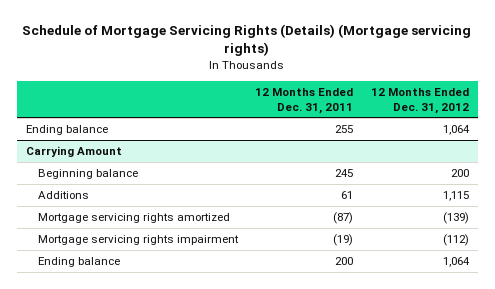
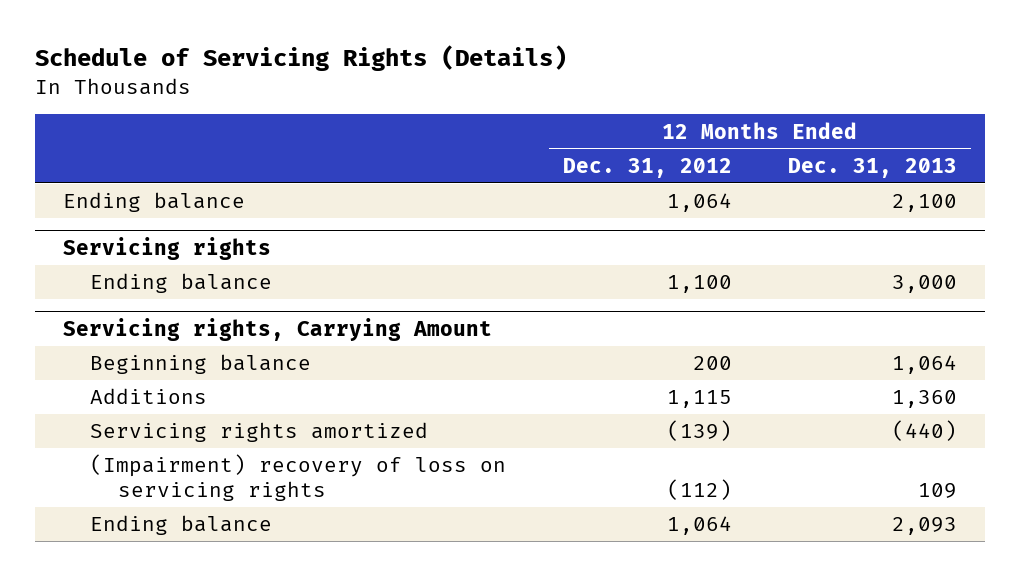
- Schedule of Mortgage Servicing Rights (Details) (Mortgage servicing rights)
+ Schedule of Servicing Rights (Details)
- | 12 Months Ended Dec. 31, 2011 | 12 Months Ended Dec. 31, 2012
+ | 12 Months Ended Dec. 31, 2012 | 12 Months Ended Dec. 31, 2013
- Carrying Amount
+ Servicing rights
+ Ending balance | 1,100 | 3,000
+ Servicing rights, Carrying Amount
- Mortgage servicing rights amortized | (87) | (139)
- Mortgage servicing rights impairment | (19) | (112)
+ Servicing rights amortized | (139) | (440)
+ (Impairment) recovery of loss on servicing rights | (112) | 109

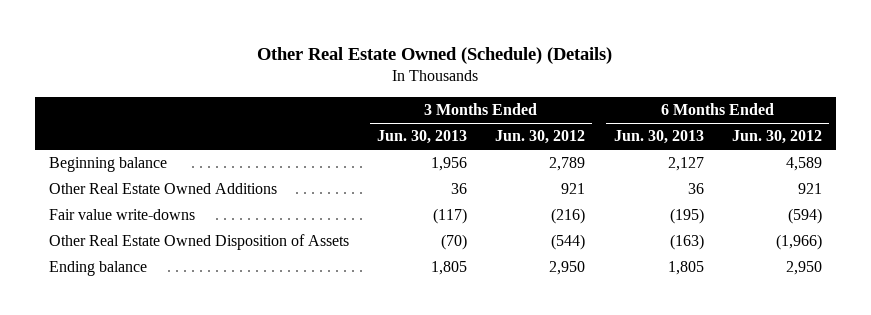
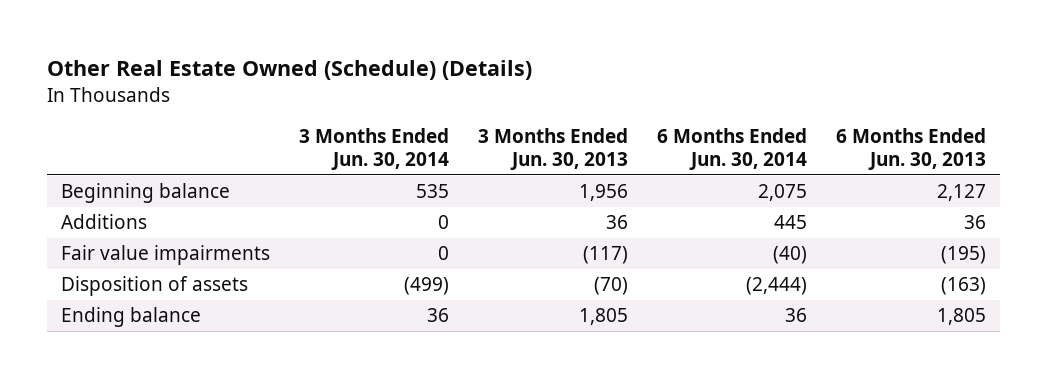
- | 3 Months Ended Jun. 30, 2013 | 3 Months Ended Jun. 30, 2012 | 6 Months Ended Jun. 30, 2013 | 6 Months Ended Jun. 30, 2012
+ | 3 Months Ended Jun. 30, 2014 | 3 Months Ended Jun. 30, 2013 | 6 Months Ended Jun. 30, 2014 | 6 Months Ended Jun. 30, 2013
- Other Real Estate Owned Additions | 36 | 921 | 36 | 921
- Fair value write-downs | (117) | (216) | (195) | (594)
- Other Real Estate Owned Disposition of Assets | (70) | (544) | (163) | (1,966)
+ Additions | 0 | 36 | 445 | 36
+ Fair value impairments | 0 | (117) | (40) | (195)
+ Disposition of assets | (499) | (70) | (2,444) | (163)

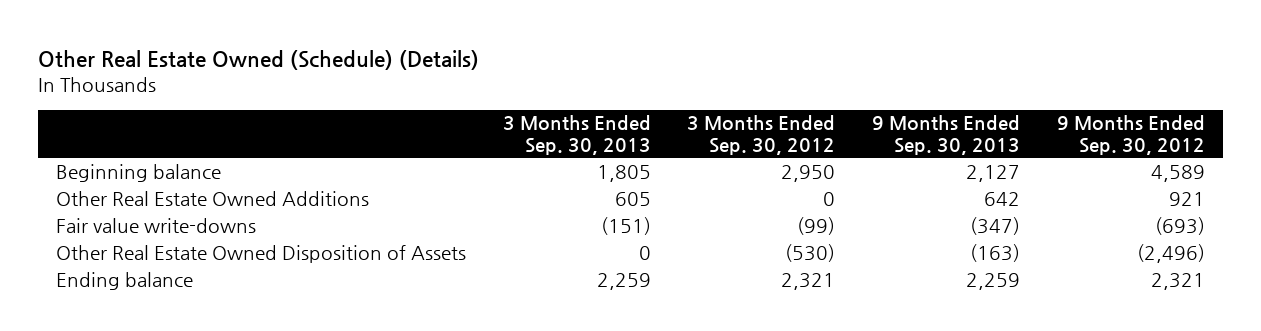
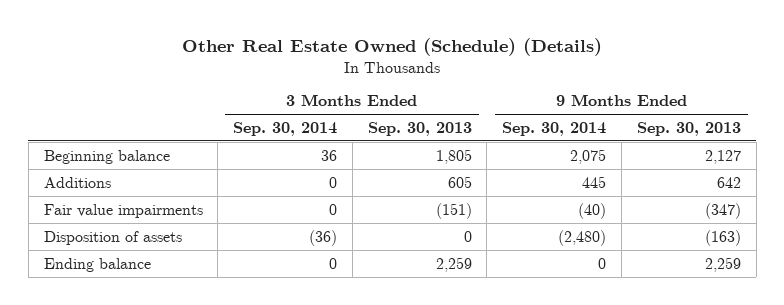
- | 3 Months Ended Sep. 30, 2013 | 3 Months Ended Sep. 30, 2012 | 9 Months Ended Sep. 30, 2013 | 9 Months Ended Sep. 30, 2012
+ | 3 Months Ended Sep. 30, 2014 | 3 Months Ended Sep. 30, 2013 | 9 Months Ended Sep. 30, 2014 | 9 Months Ended Sep. 30, 2013
- Other Real Estate Owned Additions | 605 | 0 | 642 | 921
- Fair value write-downs | (151) | (99) | (347) | (693)
- Other Real Estate Owned Disposition of Assets | 0 | (530) | (163) | (2,496)
+ Additions | 0 | 605 | 445 | 642
+ Fair value impairments | 0 | (151) | (40) | (347)
+ Disposition of assets | (36) | 0 | (2,480) | (163)

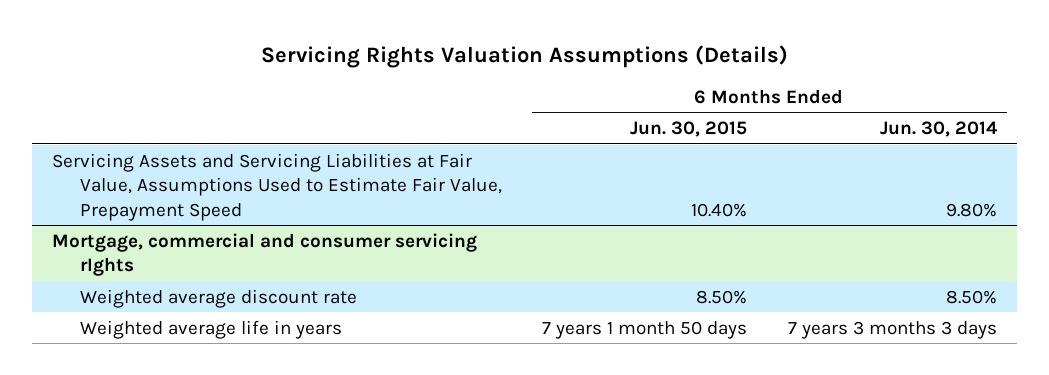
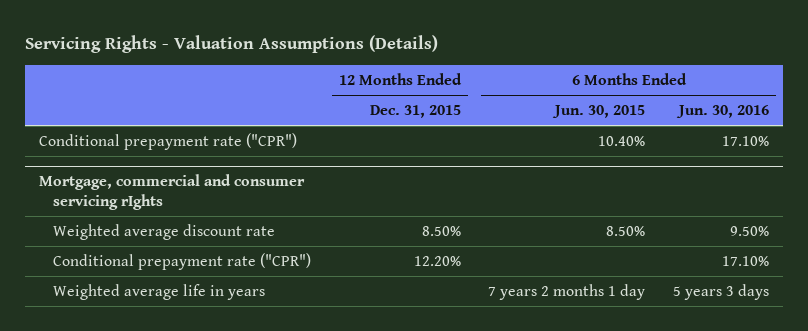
- Servicing Rights Valuation Assumptions (Details)
+ Servicing Rights - Valuation Assumptions (Details)
- | 6 Months Ended Jun. 30, 2015 | 6 Months Ended Jun. 30, 2014
+ | 12 Months Ended Dec. 31, 2015 | 6 Months Ended Jun. 30, 2015 | 6 Months Ended Jun. 30, 2016
- Servicing Assets and Servicing Liabilities at Fair Value, Assumptions Used to Estimate Fair Value, Prepayment Speed | 10.40% | 9.80%
+ Conditional prepayment rate ("CPR") | | 10.40% | 17.10%
@ Mortgage, commercial and consumer servicing rIghts
- Weighted average life in years | 7 years 1 month 50 days | 7 years 3 months 3 days
+ Conditional prepayment rate ("CPR") | 12.20% | | 17.10%
+ Weighted average life in years | | 7 years 2 months 1 day | 5 years 3 days

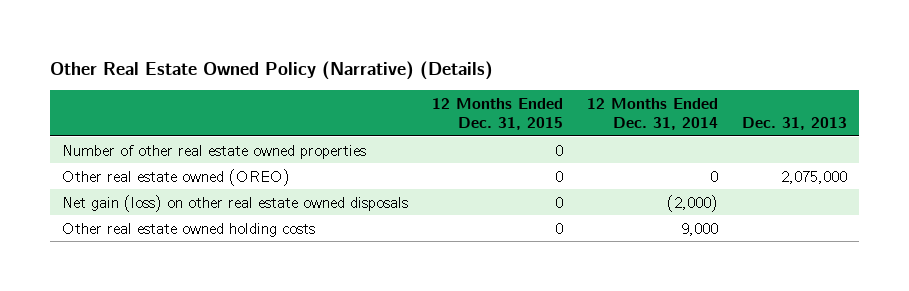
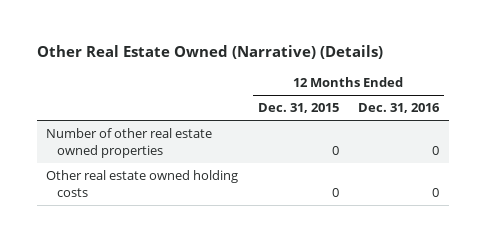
- Other Real Estate Owned Policy (Narrative) (Details)
+ Other Real Estate Owned (Narrative) (Details)
- | 12 Months Ended Dec. 31, 2015 | 12 Months Ended Dec. 31, 2014 | Dec. 31, 2013
+ | 12 Months Ended Dec. 31, 2015 | 12 Months Ended Dec. 31, 2016
- Other real estate owned (OREO) | 0 | 0 | 2,075,000
- Net gain (loss) on other real estate owned disposals | 0 | (2,000) |

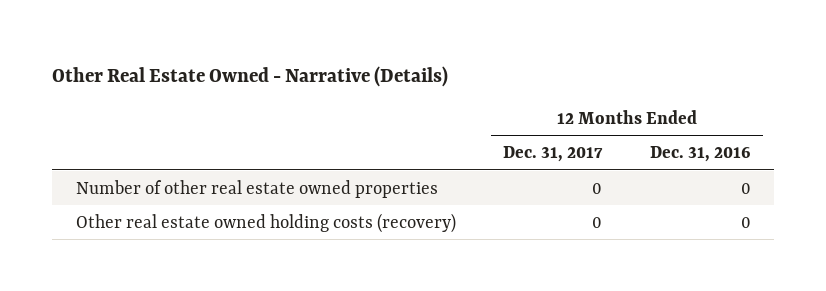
- Other Real Estate Owned (Narrative) (Details)
+ Other Real Estate Owned - Narrative (Details)
- | 12 Months Ended Dec. 31, 2015 | 12 Months Ended Dec. 31, 2016
+ | 12 Months Ended Dec. 31, 2017 | 12 Months Ended Dec. 31, 2016
- Other real estate owned holding costs | 0 | 0
+ Other real estate owned holding costs (recovery) | 0 | 0

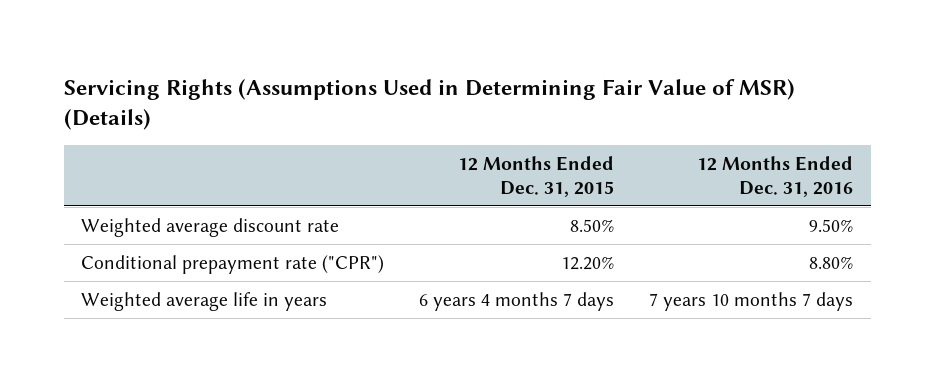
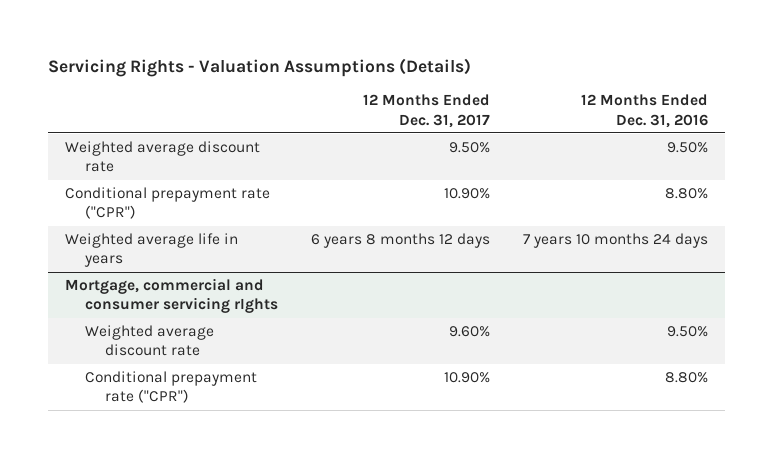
- Servicing Rights (Assumptions Used in Determining Fair Value of MSR) (Details)
+ Servicing Rights - Valuation Assumptions (Details)
- | 12 Months Ended Dec. 31, 2015 | 12 Months Ended Dec. 31, 2016
+ | 12 Months Ended Dec. 31, 2017 | 12 Months Ended Dec. 31, 2016
- Weighted average life in years | 6 years 4 months 7 days | 7 years 10 months 7 days
+ Weighted average life in years | 6 years 8 months 12 days | 7 years 10 months 24 days
+ Mortgage, commercial and consumer servicing rIghts
+ Weighted average discount rate | 9.60% | 9.50%
+ Conditional prepayment rate ("CPR") | 10.90% | 8.80%

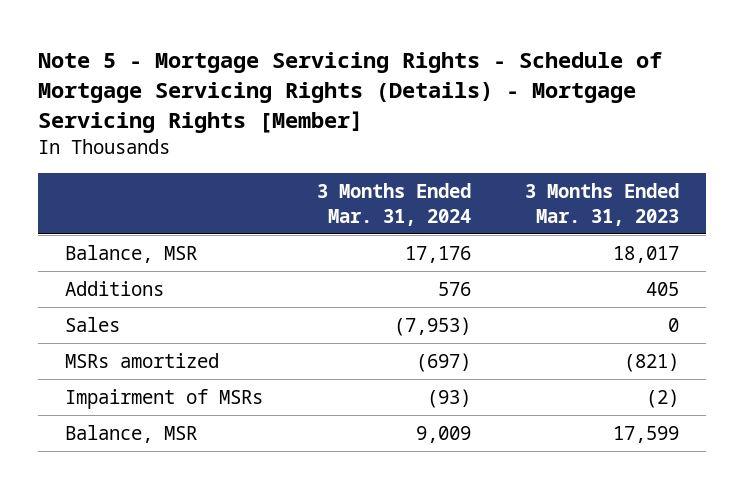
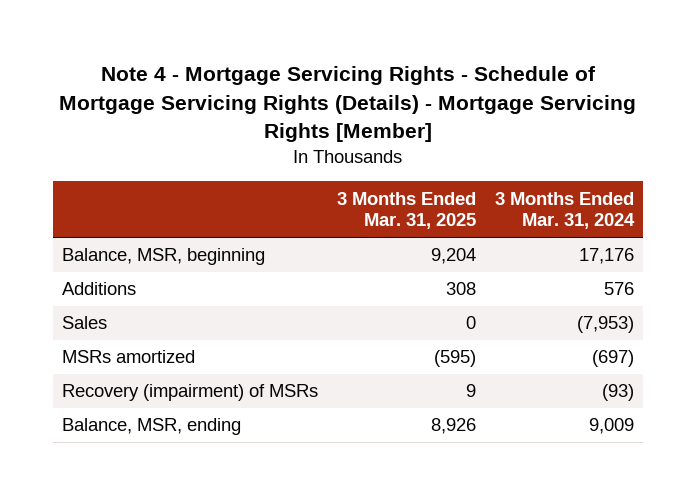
- Note 5 - Mortgage Servicing Rights - Schedule of Mortgage Servicing Rights (Details) - Mortgage Servicing Rights [Member]
+ Note 4 - Mortgage Servicing Rights - Schedule of Mortgage Servicing Rights (Details) - Mortgage Servicing Rights [Member]
- | 3 Months Ended Mar. 31, 2024 | 3 Months Ended Mar. 31, 2023
+ | 3 Months Ended Mar. 31, 2025 | 3 Months Ended Mar. 31, 2024
- Balance, MSR | 17,176 | 18,017
+ Balance, MSR, beginning | 9,204 | 17,176
- Impairment of MSRs | (93) | (2)
- Balance, MSR | 9,009 | 17,599
+ Recovery (impairment) of MSRs | 9 | (93)
+ Balance, MSR, ending | 8,926 | 9,009

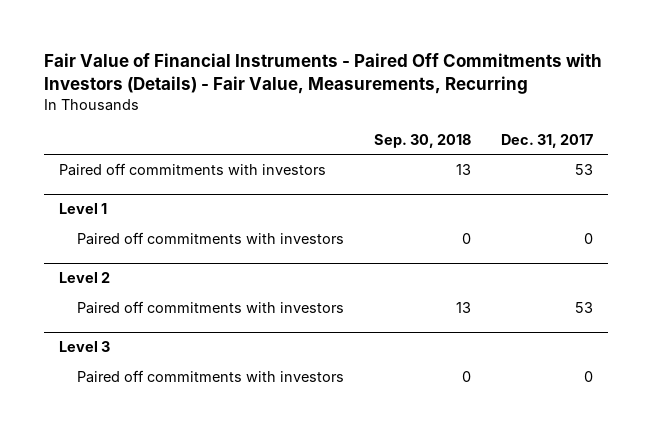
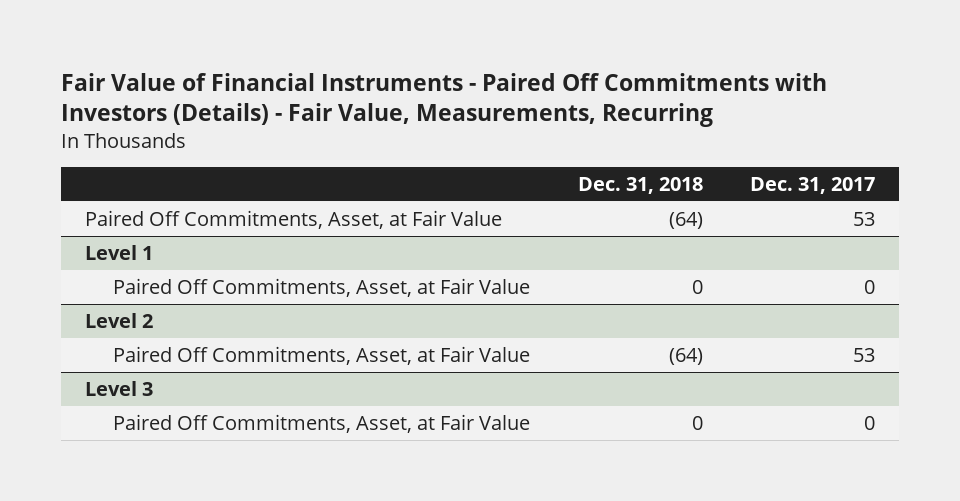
- | Sep. 30, 2018 | Dec. 31, 2017
+ | Dec. 31, 2018 | Dec. 31, 2017
- Paired off commitments with investors | 13 | 53
+ Paired Off Commitments, Asset, at Fair Value | (64) | 53
@ Level 1
- Paired off commitments with investors | 0 | 0
+ Paired Off Commitments, Asset, at Fair Value | 0 | 0
@ Level 2
- Paired off commitments with investors | 13 | 53
+ Paired Off Commitments, Asset, at Fair Value | (64) | 53
@ Level 3
- Paired off commitments with investors | 0 | 0
+ Paired Off Commitments, Asset, at Fair Value | 0 | 0

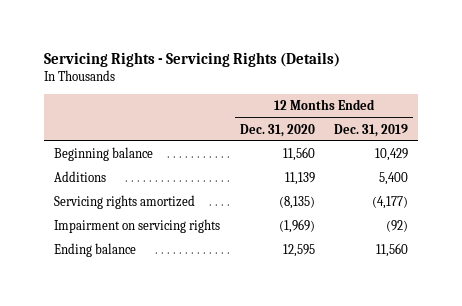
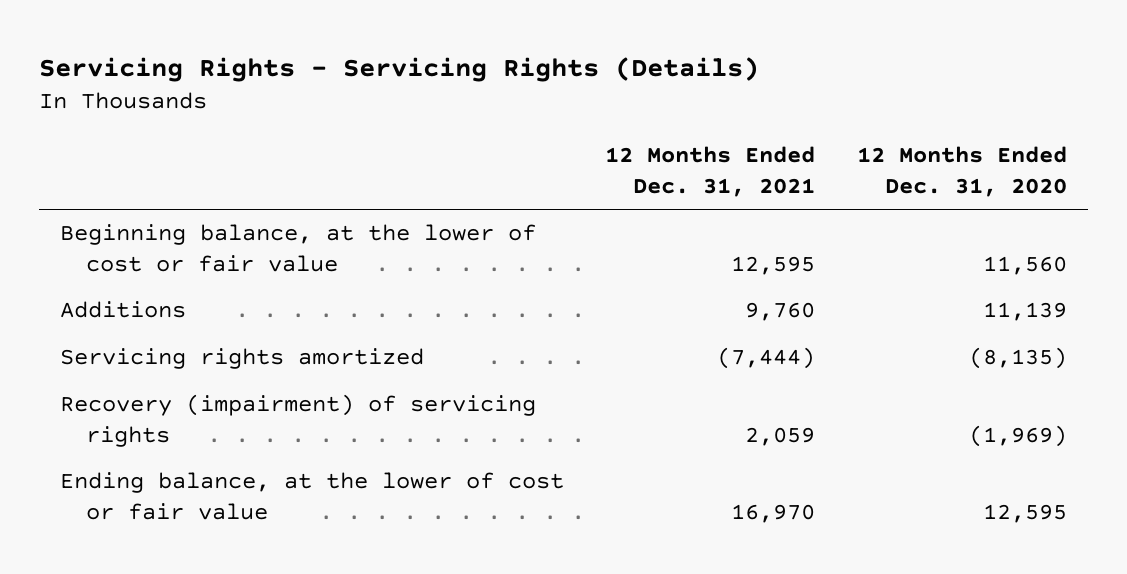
- | 12 Months Ended Dec. 31, 2020 | 12 Months Ended Dec. 31, 2019
+ | 12 Months Ended Dec. 31, 2021 | 12 Months Ended Dec. 31, 2020
- Beginning balance | 11,560 | 10,429
+ Beginning balance, at the lower of cost or fair value | 12,595 | 11,560
- Impairment on servicing rights | (1,969) | (92)
- Ending balance | 12,595 | 11,560
+ Recovery (impairment) of servicing rights | 2,059 | (1,969)
+ Ending balance, at the lower of cost or fair value | 16,970 | 12,595

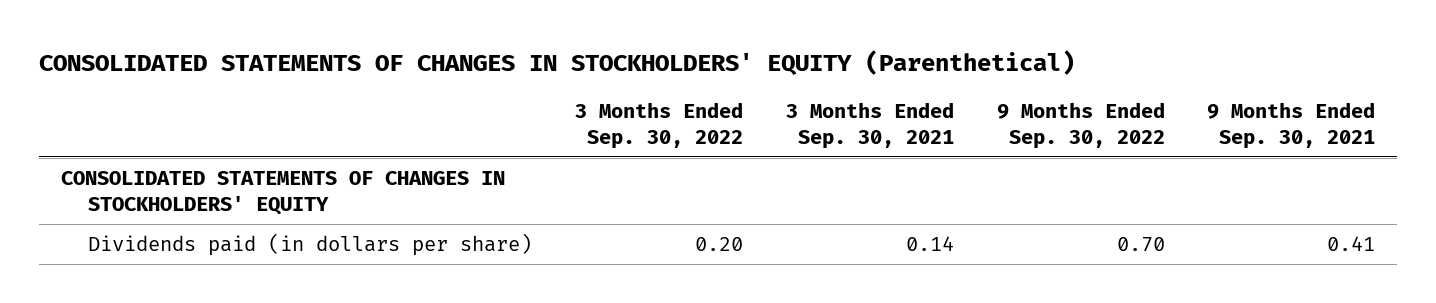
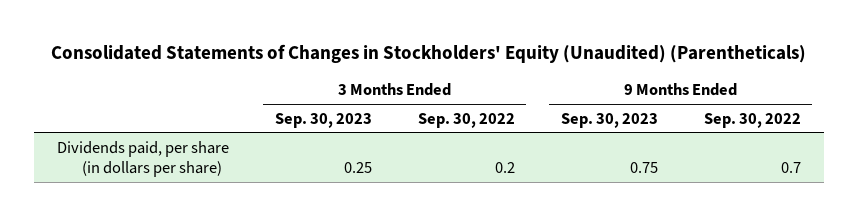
- CONSOLIDATED STATEMENTS OF CHANGES IN STOCKHOLDERS' EQUITY (Parenthetical)
+ Consolidated Statements of Changes in Stockholders' Equity (Unaudited) (Parentheticals)
- | 3 Months Ended Sep. 30, 2022 | 3 Months Ended Sep. 30, 2021 | 9 Months Ended Sep. 30, 2022 | 9 Months Ended Sep. 30, 2021
+ | 3 Months Ended Sep. 30, 2023 | 3 Months Ended Sep. 30, 2022 | 9 Months Ended Sep. 30, 2023 | 9 Months Ended Sep. 30, 2022
- CONSOLIDATED STATEMENTS OF CHANGES IN STOCKHOLDERS' EQUITY
- Dividends paid (in dollars per share) | 0.20 | 0.14 | 0.70 | 0.41
+ Dividends paid, per share (in dollars per share) | 0.25 | 0.2 | 0.75 | 0.7

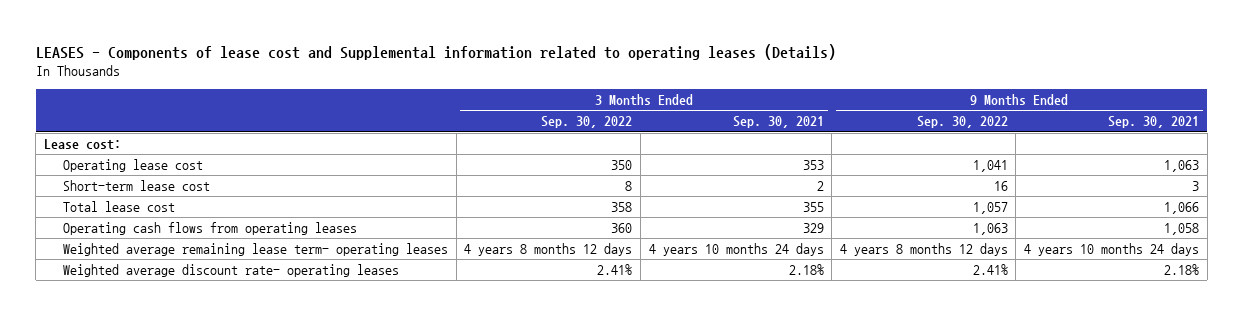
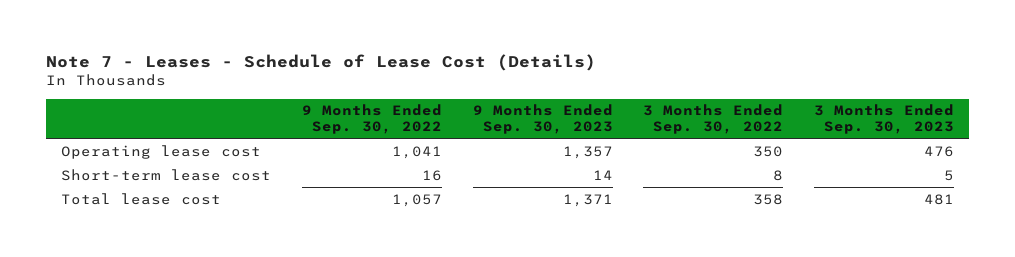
- LEASES - Components of lease cost and Supplemental information related to operating leases (Details)
+ Note 7 - Leases - Schedule of Lease Cost (Details)
- | 3 Months Ended Sep. 30, 2022 | 3 Months Ended Sep. 30, 2021 | 9 Months Ended Sep. 30, 2022 | 9 Months Ended Sep. 30, 2021
+ | 9 Months Ended Sep. 30, 2022 | 9 Months Ended Sep. 30, 2023 | 3 Months Ended Sep. 30, 2022 | 3 Months Ended Sep. 30, 2023
- Lease cost:
- Operating cash flows from operating leases | 360 | 329 | 1,063 | 1,058
- Weighted average remaining lease term- operating leases | 4 years 8 months 12 days | 4 years 10 months 24 days | 4 years 8 months 12 days | 4 years 10 months 24 days
- Weighted average discount rate- operating leases | 2.41% | 2.18% | 2.41% | 2.18%

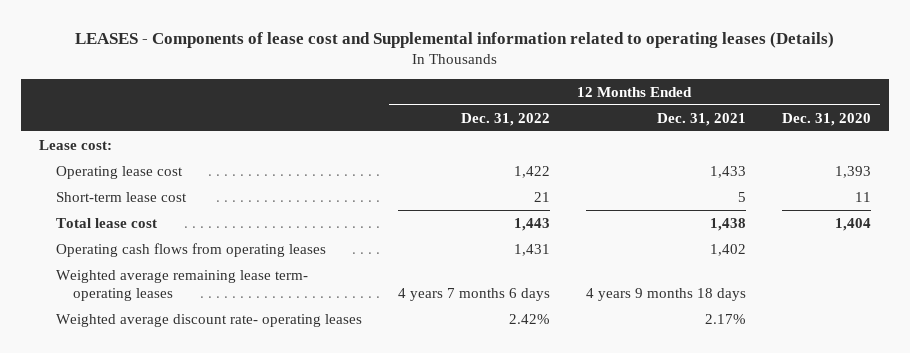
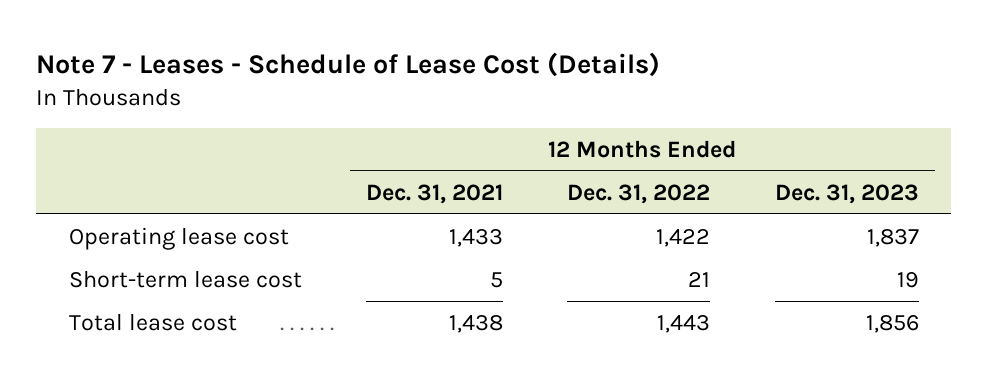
- LEASES - Components of lease cost and Supplemental information related to operating leases (Details)
+ Note 7 - Leases - Schedule of Lease Cost (Details)
- | 12 Months Ended Dec. 31, 2022 | 12 Months Ended Dec. 31, 2021 | 12 Months Ended Dec. 31, 2020
+ | 12 Months Ended Dec. 31, 2021 | 12 Months Ended Dec. 31, 2022 | 12 Months Ended Dec. 31, 2023
- Lease cost:
- Operating cash flows from operating leases | 1,431 | 1,402 |
- Weighted average remaining lease term- operating leases | 4 years 7 months 6 days | 4 years 9 months 18 days |
- Weighted average discount rate- operating leases | 2.42% | 2.17% |

